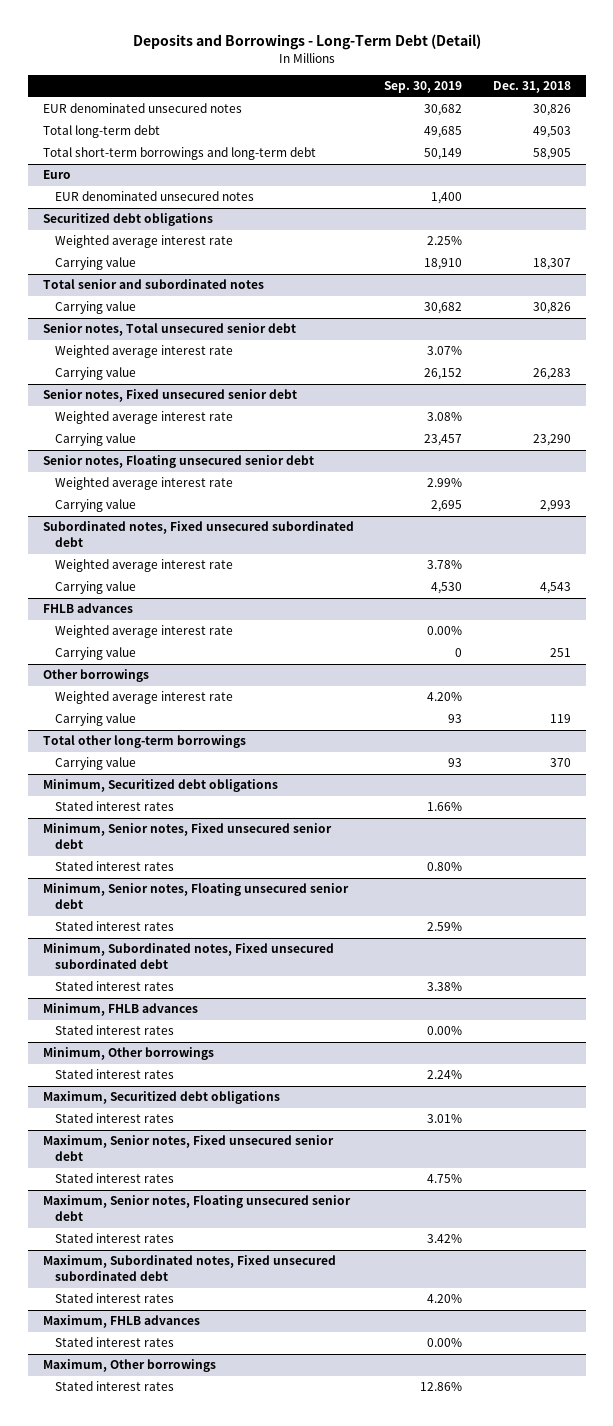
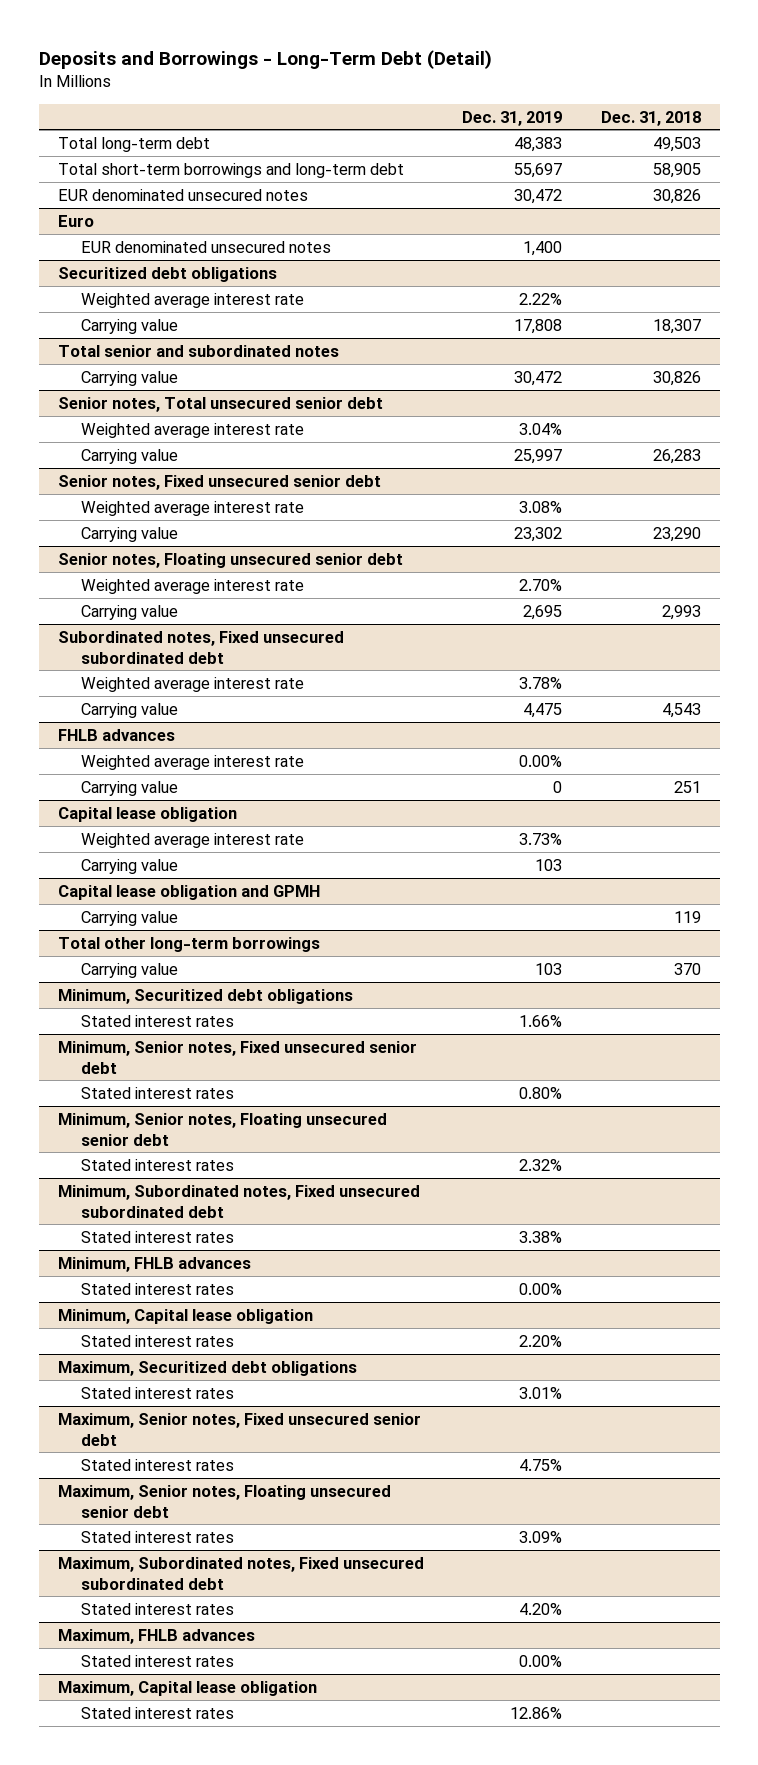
- | Sep. 30, 2019 | Dec. 31, 2018
+ | Dec. 31, 2019 | Dec. 31, 2018
moved down: EUR denominated unsecured notes | 30,472 | 30,826
- Other borrowings
- Weighted average interest rate | 4.20% |
+ Capital lease obligation
+ Weighted average interest rate | 3.73% |
+ Carrying value | 103 |
+ Capital lease obligation and GPMH
- Minimum, Other borrowings
- Stated interest rates | 2.24% |
+ Minimum, Capital lease obligation
+ Stated interest rates | 2.20% |
- Maximum, Other borrowings
- Stated interest rates | 12.86% |
+ Maximum, Capital lease obligation
+ Stated interest rates | 12.86% |

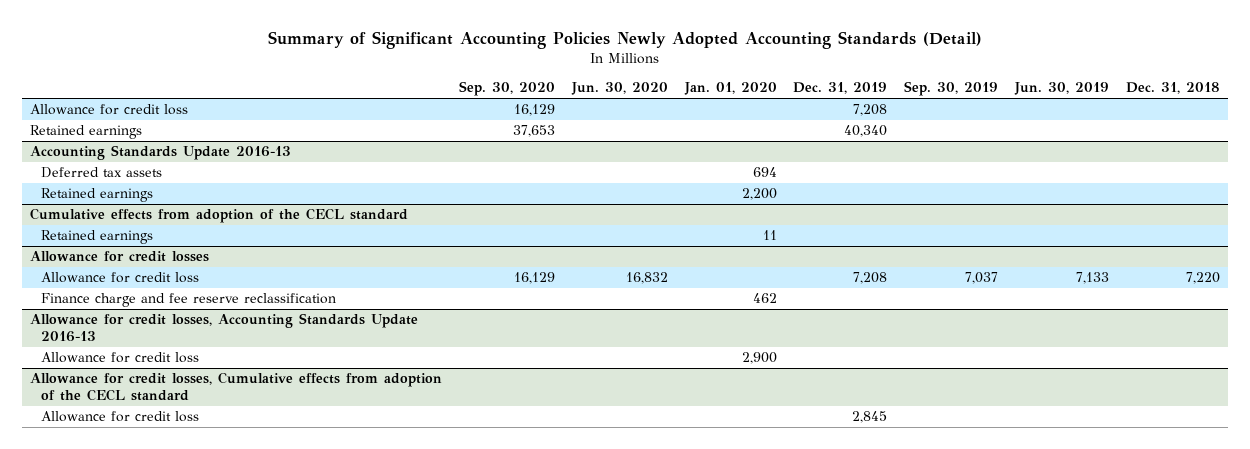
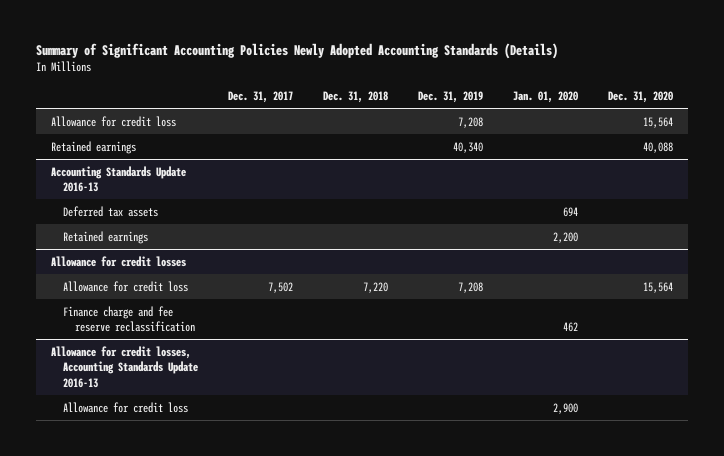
- Summary of Significant Accounting Policies Newly Adopted Accounting Standards (Detail)
+ Summary of Significant Accounting Policies Newly Adopted Accounting Standards (Details)
- | Sep. 30, 2020 | Jun. 30, 2020 | Jan. 01, 2020 | Dec. 31, 2019 | Sep. 30, 2019 | Jun. 30, 2019 | Dec. 31, 2018
+ | Dec. 31, 2017 | Dec. 31, 2018 | Dec. 31, 2019 | Jan. 01, 2020 | Dec. 31, 2020
- Cumulative effects from adoption of the CECL standard
- Retained earnings | | | 11 | | | |
- Allowance for credit losses, Cumulative effects from adoption of the CECL standard
- Allowance for credit loss | | | | 2,845 | | |

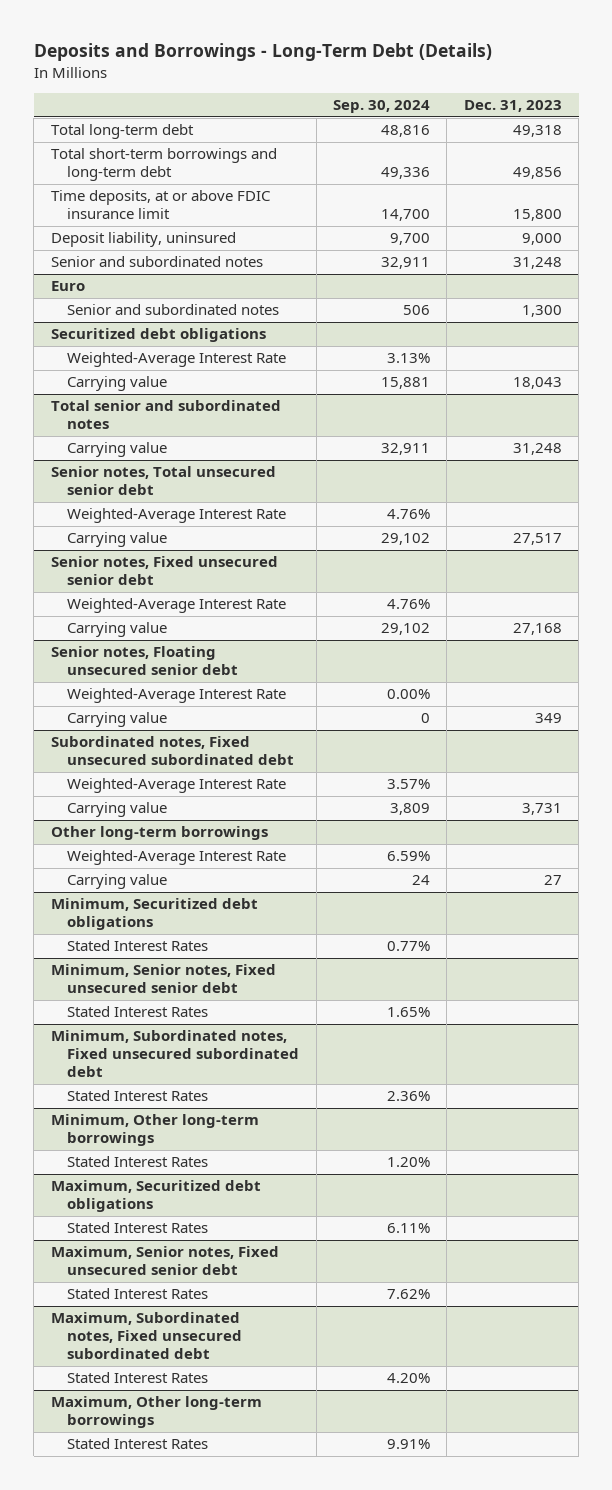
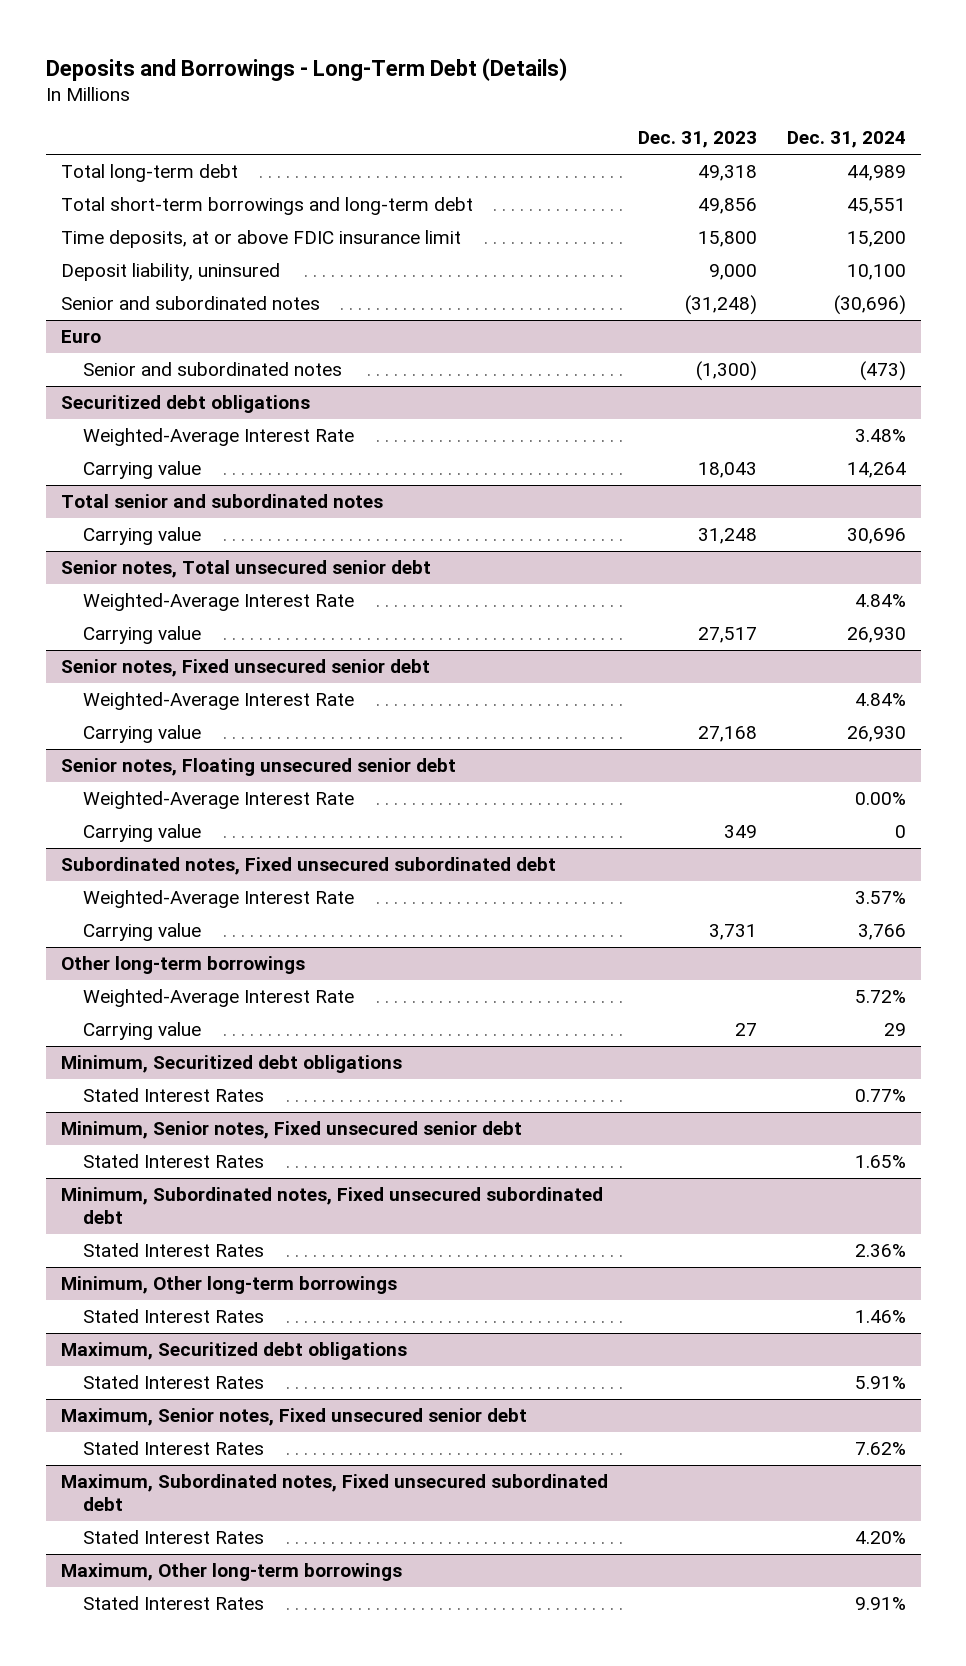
- | Sep. 30, 2024 | Dec. 31, 2023
+ | Dec. 31, 2023 | Dec. 31, 2024
- Senior and subordinated notes | 32,911 | 31,248
+ Senior and subordinated notes | (31,248) | (30,696)
@ Euro
- Senior and subordinated notes | 506 | 1,300
+ Senior and subordinated notes | (1,300) | (473)

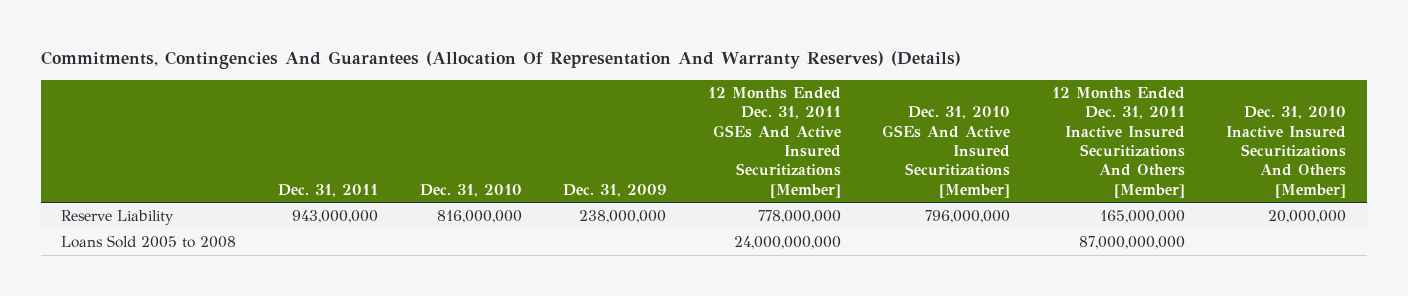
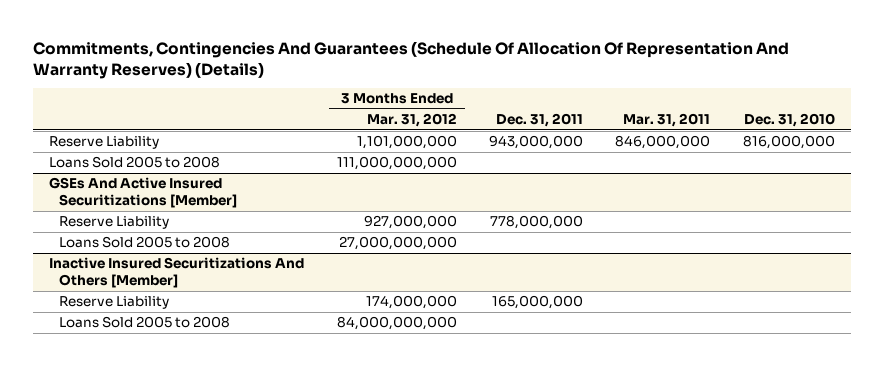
- Commitments, Contingencies And Guarantees (Allocation Of Representation And Warranty Reserves) (Details)
+ Commitments, Contingencies And Guarantees (Schedule Of Allocation Of Representation And Warranty Reserves) (Details)
- | Dec. 31, 2011 | Dec. 31, 2010 | Dec. 31, 2009 | 12 Months Ended Dec. 31, 2011 GSEs And Active Insured Securitizations [Member] | Dec. 31, 2010 GSEs And Active Insured Securitizations [Member] | 12 Months Ended Dec. 31, 2011 Inactive Insured Securitizations And Others [Member] | Dec. 31, 2010 Inactive Insured Securitizations And Others [Member]
+ | 3 Months Ended Mar. 31, 2012 | Dec. 31, 2011 | Mar. 31, 2011 | Dec. 31, 2010
+ GSEs And Active Insured Securitizations [Member]
+ Reserve Liability | 927,000,000 | 778,000,000 | |
+ Loans Sold 2005 to 2008 | 27,000,000,000 | | |
+ Inactive Insured Securitizations And Others [Member]
+ Reserve Liability | 174,000,000 | 165,000,000 | |
+ Loans Sold 2005 to 2008 | 84,000,000,000 | | |

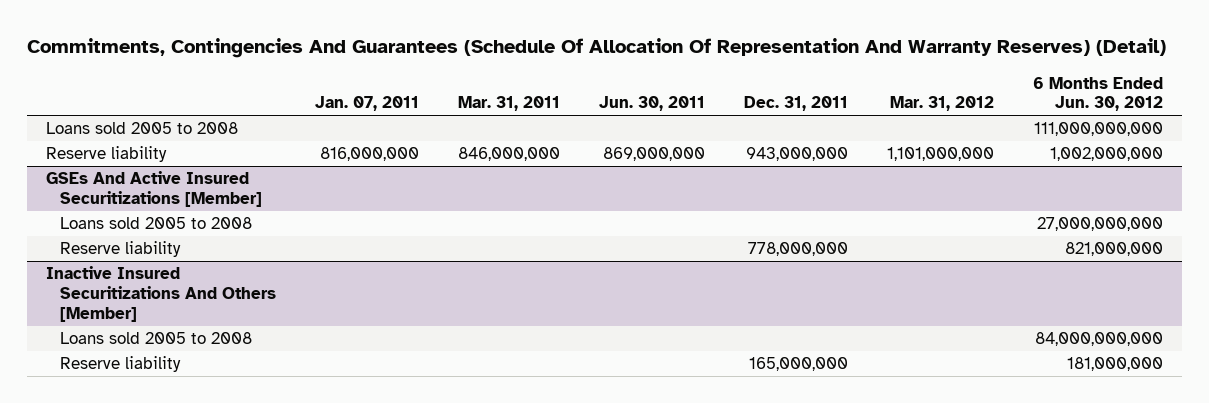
- Commitments, Contingencies And Guarantees (Schedule Of Allocation Of Representation And Warranty Reserves) (Details)
+ Commitments, Contingencies And Guarantees (Schedule Of Allocation Of Representation And Warranty Reserves) (Detail)
- | 3 Months Ended Mar. 31, 2012 | Dec. 31, 2011 | Mar. 31, 2011 | Dec. 31, 2010
+ | Jan. 07, 2011 | Mar. 31, 2011 | Jun. 30, 2011 | Dec. 31, 2011 | Mar. 31, 2012 | 6 Months Ended Jun. 30, 2012
- Reserve Liability | 1,101,000,000 | 943,000,000 | 846,000,000 | 816,000,000
- Loans Sold 2005 to 2008 | 111,000,000,000 | | |
+ Loans sold 2005 to 2008 | | | | | | 111,000,000,000
+ Reserve liability | 816,000,000 | 846,000,000 | 869,000,000 | 943,000,000 | 1,101,000,000 | 1,002,000,000
@ GSEs And Active Insured Securitizations [Member]
- Reserve Liability | 927,000,000 | 778,000,000 | |
- Loans Sold 2005 to 2008 | 27,000,000,000 | | |
+ Loans sold 2005 to 2008 | | | | | | 27,000,000,000
+ Reserve liability | | | | 778,000,000 | | 821,000,000
@ Inactive Insured Securitizations And Others [Member]
- Reserve Liability | 174,000,000 | 165,000,000 | |
- Loans Sold 2005 to 2008 | 84,000,000,000 | | |
+ Loans sold 2005 to 2008 | | | | | | 84,000,000,000
+ Reserve liability | | | | 165,000,000 | | 181,000,000

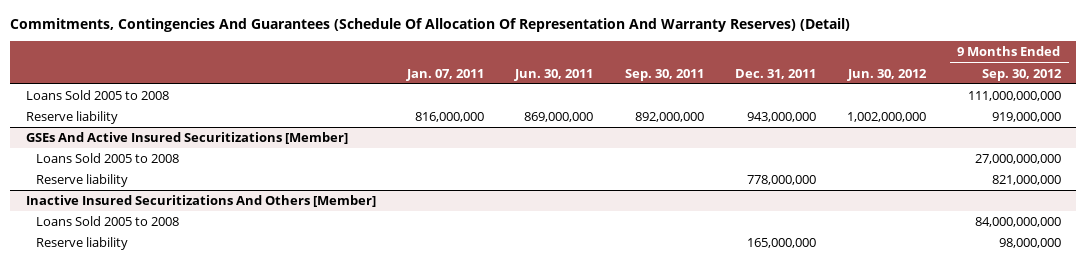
- | Jan. 07, 2011 | Mar. 31, 2011 | Jun. 30, 2011 | Dec. 31, 2011 | Mar. 31, 2012 | 6 Months Ended Jun. 30, 2012
+ | Jan. 07, 2011 | Jun. 30, 2011 | Sep. 30, 2011 | Dec. 31, 2011 | Jun. 30, 2012 | 9 Months Ended Sep. 30, 2012
- Loans sold 2005 to 2008 | | | | | | 111,000,000,000
+ Loans Sold 2005 to 2008 | | | | | | 111,000,000,000
@ GSEs And Active Insured Securitizations [Member]
- Loans sold 2005 to 2008 | | | | | | 27,000,000,000
+ Loans Sold 2005 to 2008 | | | | | | 27,000,000,000
@ Inactive Insured Securitizations And Others [Member]
- Loans sold 2005 to 2008 | | | | | | 84,000,000,000
+ Loans Sold 2005 to 2008 | | | | | | 84,000,000,000

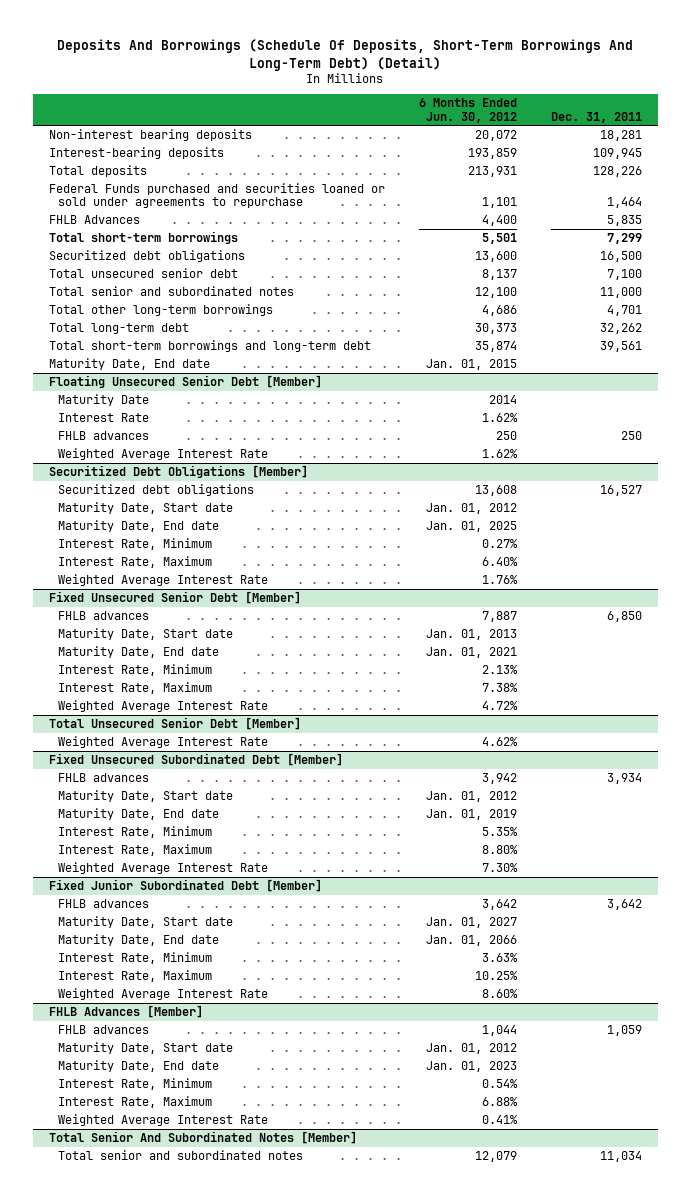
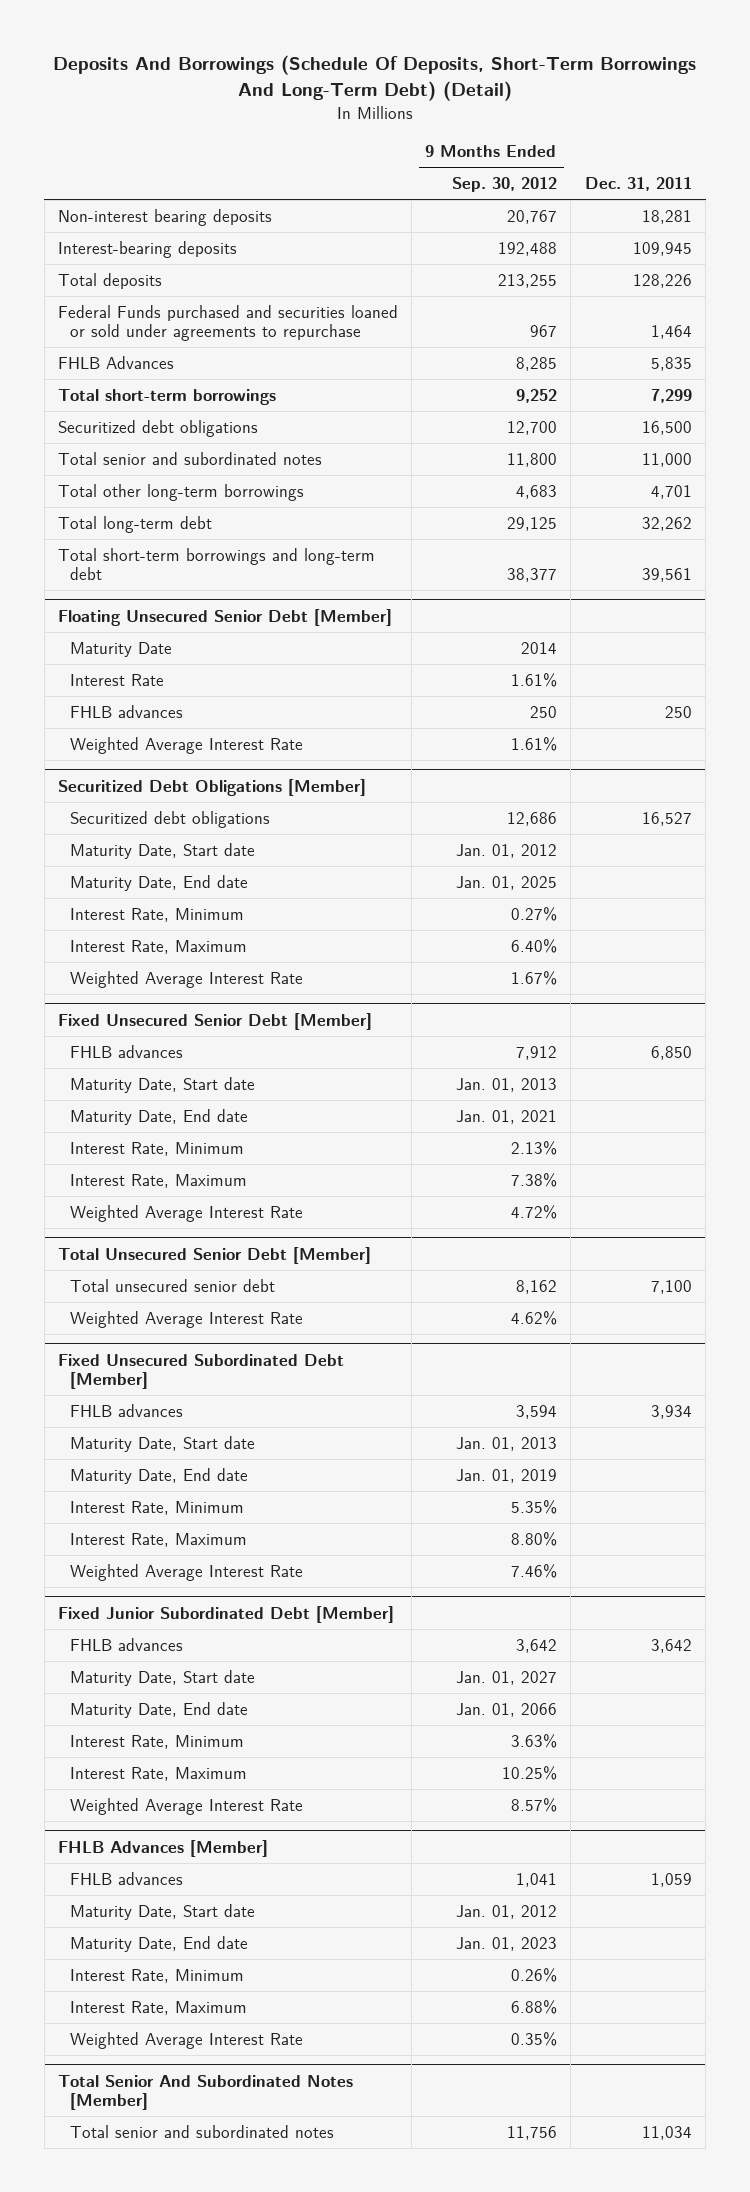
- | 6 Months Ended Jun. 30, 2012 | Dec. 31, 2011
+ | 9 Months Ended Sep. 30, 2012 | Dec. 31, 2011
- Total unsecured senior debt | 8,137 | 7,100
- Maturity Date, End date | Jan. 01, 2015 |
@ Total Unsecured Senior Debt [Member]
+ Total unsecured senior debt | 8,162 | 7,100

